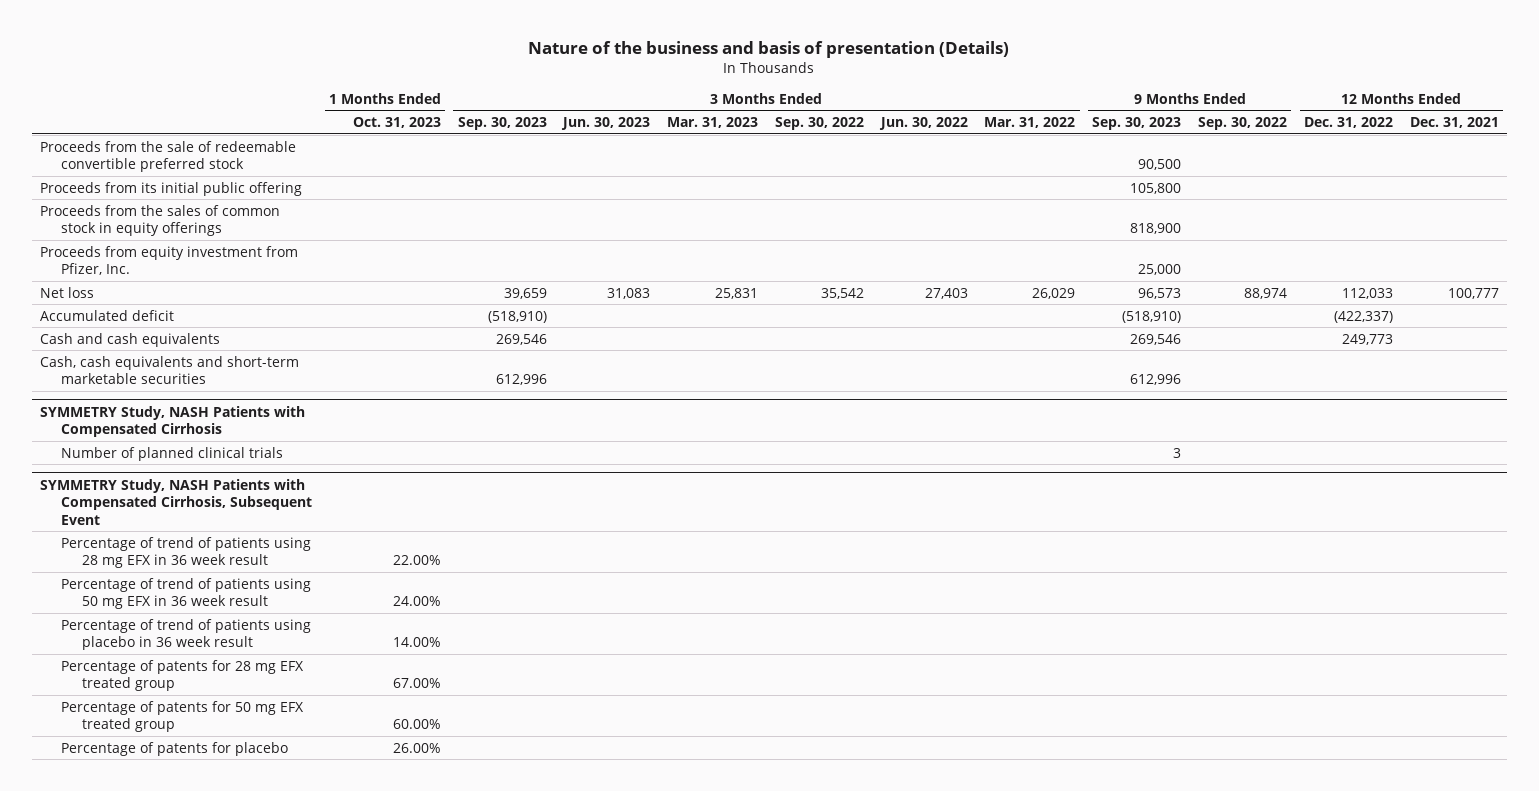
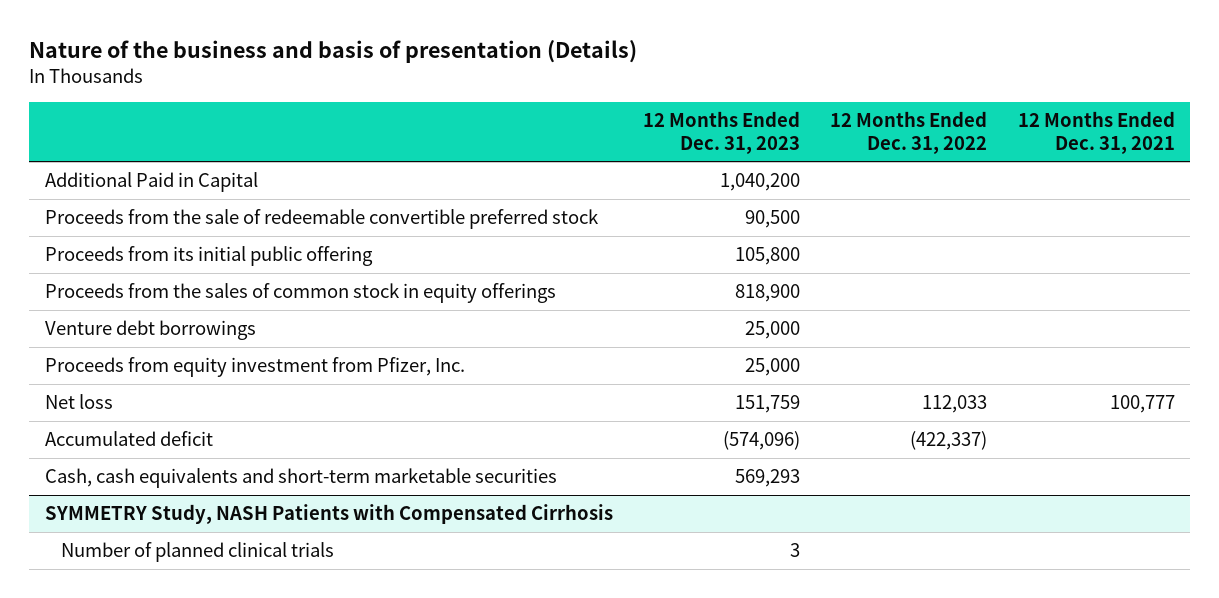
- | 1 Months Ended Oct. 31, 2023 | 3 Months Ended Sep. 30, 2023 | 3 Months Ended Jun. 30, 2023 | 3 Months Ended Mar. 31, 2023 | 3 Months Ended Sep. 30, 2022 | 3 Months Ended Jun. 30, 2022 | 3 Months Ended Mar. 31, 2022 | 9 Months Ended Sep. 30, 2023 | 9 Months Ended Sep. 30, 2022 | 12 Months Ended Dec. 31, 2022 | 12 Months Ended Dec. 31, 2021
+ | 12 Months Ended Dec. 31, 2023 | 12 Months Ended Dec. 31, 2022 | 12 Months Ended Dec. 31, 2021
+ Additional Paid in Capital | 1,040,200 | |
+ Venture debt borrowings | 25,000 | |
- Cash and cash equivalents | | 269,546 | | | | | | 269,546 | | 249,773 |
- SYMMETRY Study, NASH Patients with Compensated Cirrhosis, Subsequent Event
- Percentage of trend of patients using 28 mg EFX in 36 week result | 22.00% | | | | | | | | | |
- Percentage of trend of patients using 50 mg EFX in 36 week result | 24.00% | | | | | | | | | |
- Percentage of trend of patients using placebo in 36 week result | 14.00% | | | | | | | | | |
- Percentage of patents for 28 mg EFX treated group | 67.00% | | | | | | | | | |
- Percentage of patents for 50 mg EFX treated group | 60.00% | | | | | | | | | |
- Percentage of patents for placebo | 26.00% | | | | | | | | | |

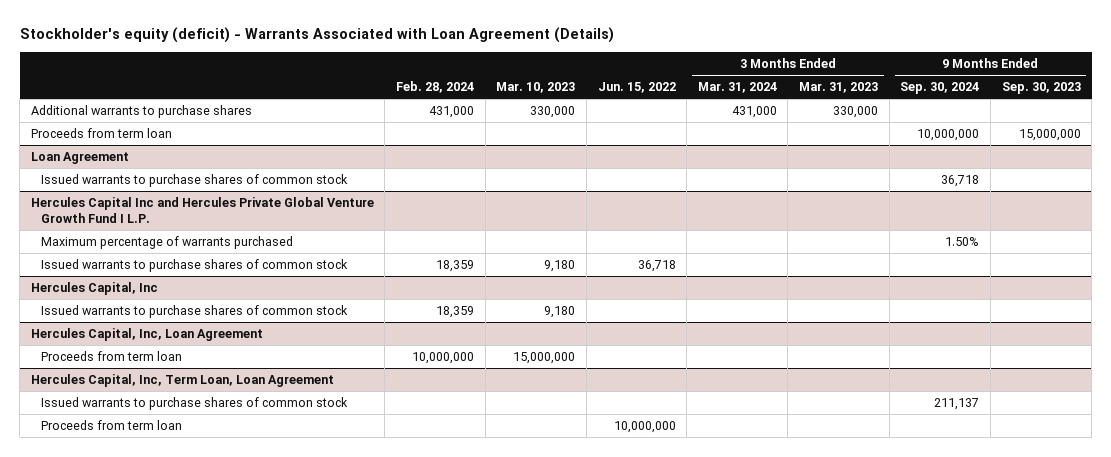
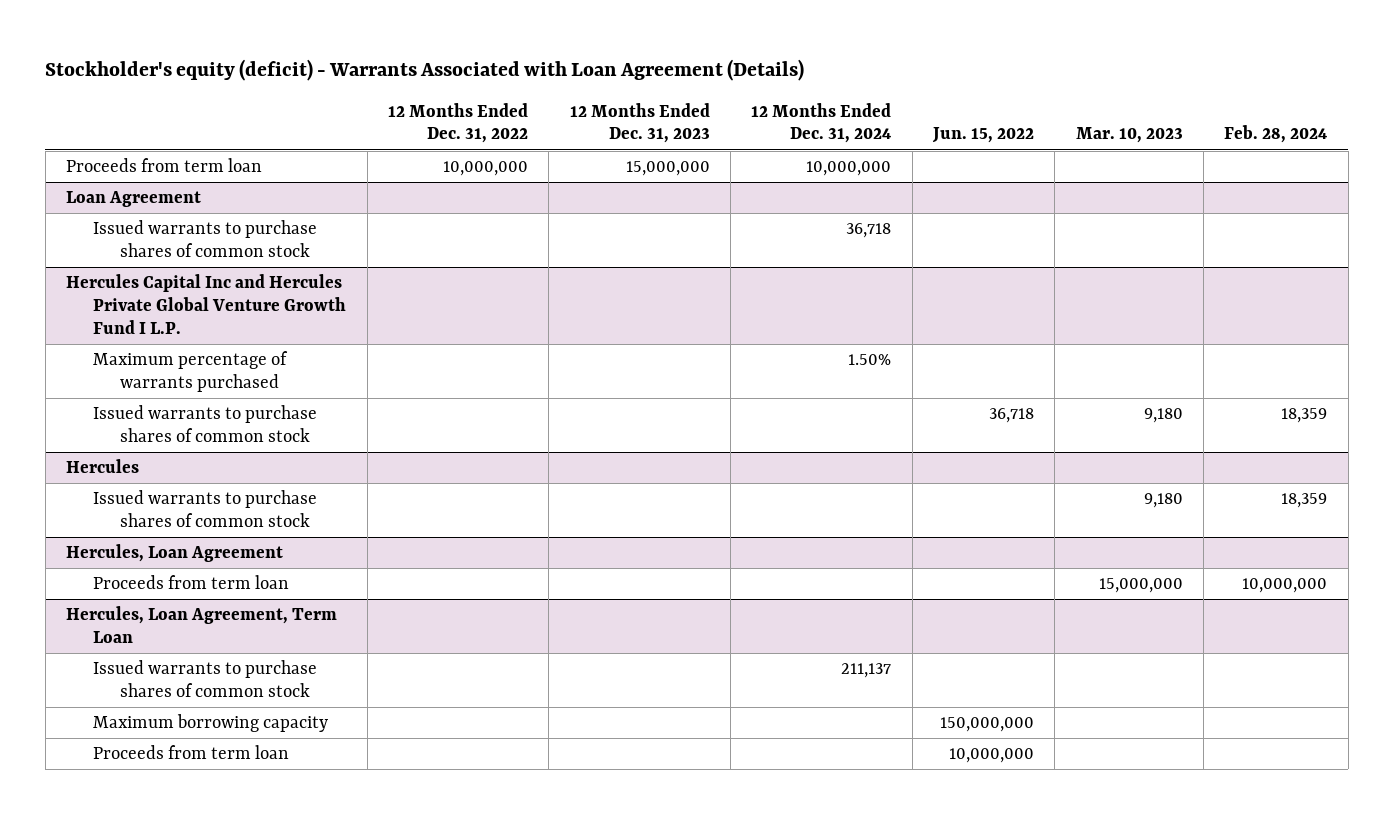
- | Feb. 28, 2024 | Mar. 10, 2023 | Jun. 15, 2022 | 3 Months Ended Mar. 31, 2024 | 3 Months Ended Mar. 31, 2023 | 9 Months Ended Sep. 30, 2024 | 9 Months Ended Sep. 30, 2023
+ | 12 Months Ended Dec. 31, 2022 | 12 Months Ended Dec. 31, 2023 | 12 Months Ended Dec. 31, 2024 | Jun. 15, 2022 | Mar. 10, 2023 | Feb. 28, 2024
- Additional warrants to purchase shares | 431,000 | 330,000 | | 431,000 | 330,000 | |
- Hercules Capital, Inc
+ Hercules
- Hercules Capital, Inc, Loan Agreement
+ Hercules, Loan Agreement
- Hercules Capital, Inc, Term Loan, Loan Agreement
+ Hercules, Loan Agreement, Term Loan
+ Maximum borrowing capacity | | | | 150,000,000 | |

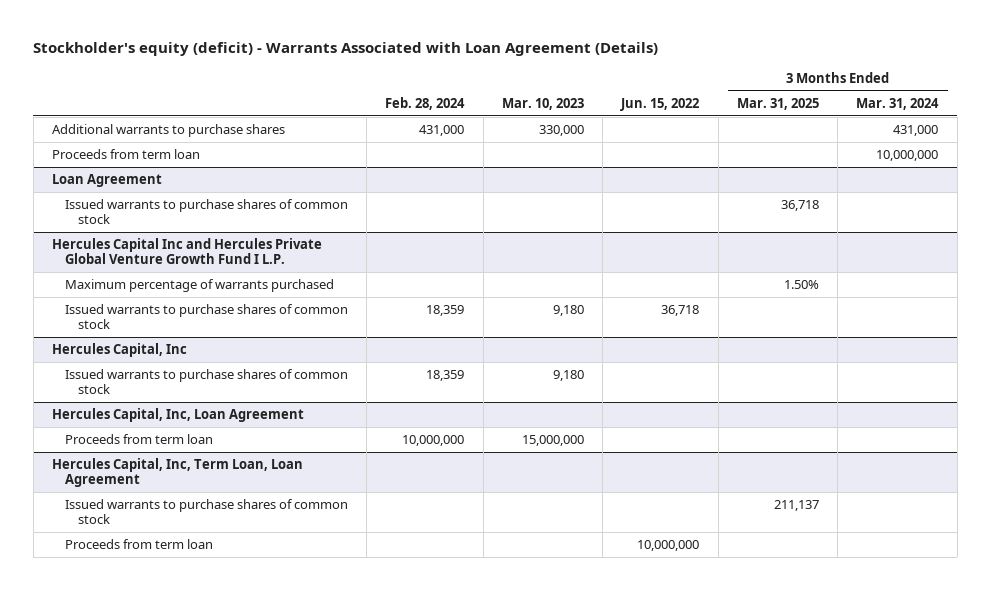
- | 12 Months Ended Dec. 31, 2022 | 12 Months Ended Dec. 31, 2023 | 12 Months Ended Dec. 31, 2024 | Jun. 15, 2022 | Mar. 10, 2023 | Feb. 28, 2024
+ | Feb. 28, 2024 | Mar. 10, 2023 | Jun. 15, 2022 | 3 Months Ended Mar. 31, 2025 | 3 Months Ended Mar. 31, 2024
+ Additional warrants to purchase shares | 431,000 | 330,000 | | | 431,000
- Hercules
+ Hercules Capital, Inc
- Hercules, Loan Agreement
+ Hercules Capital, Inc, Loan Agreement
- Hercules, Loan Agreement, Term Loan
+ Hercules Capital, Inc, Term Loan, Loan Agreement
- Maximum borrowing capacity | | | | 150,000,000 | |

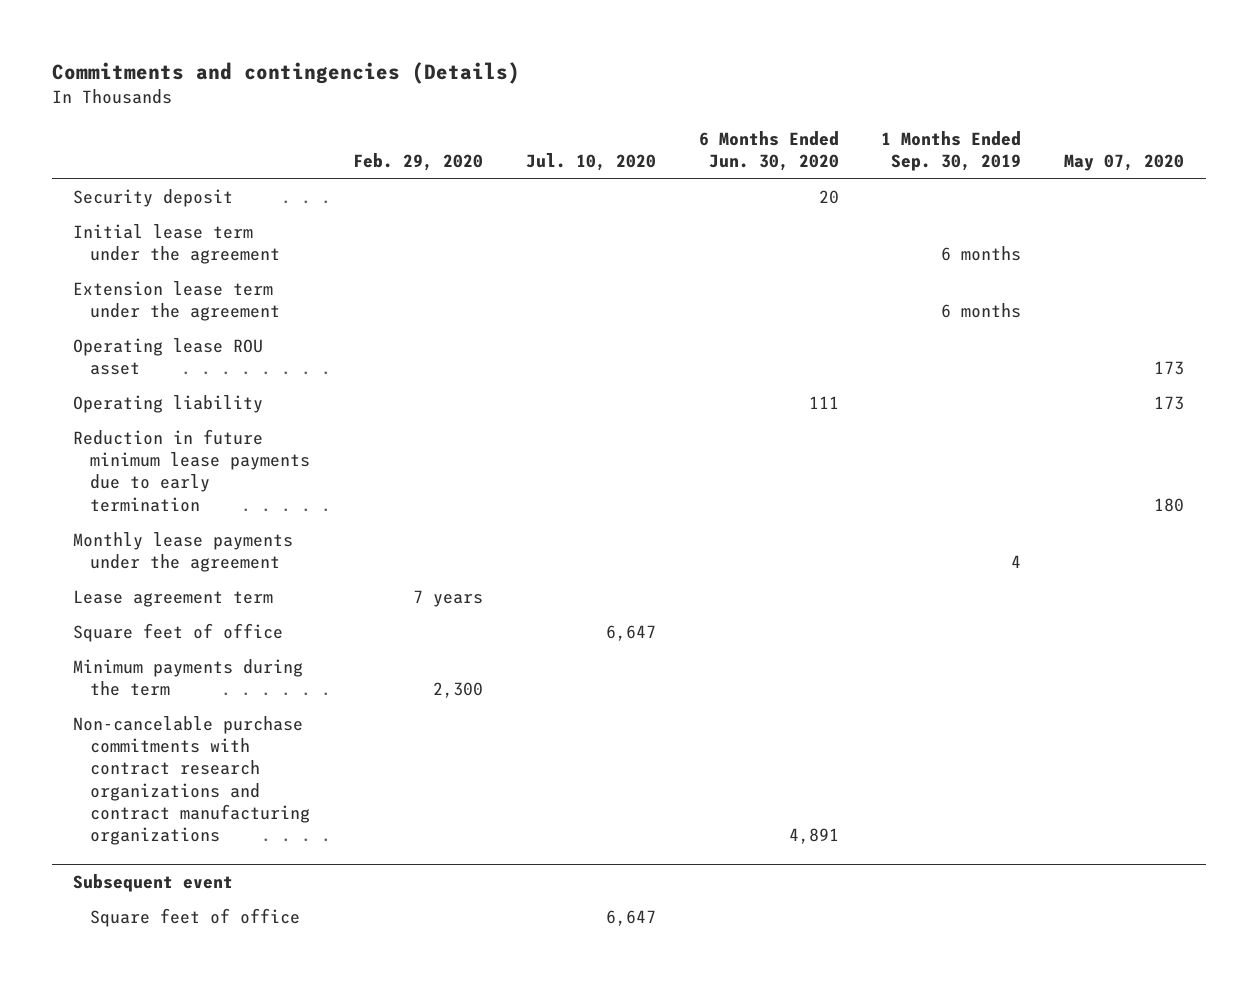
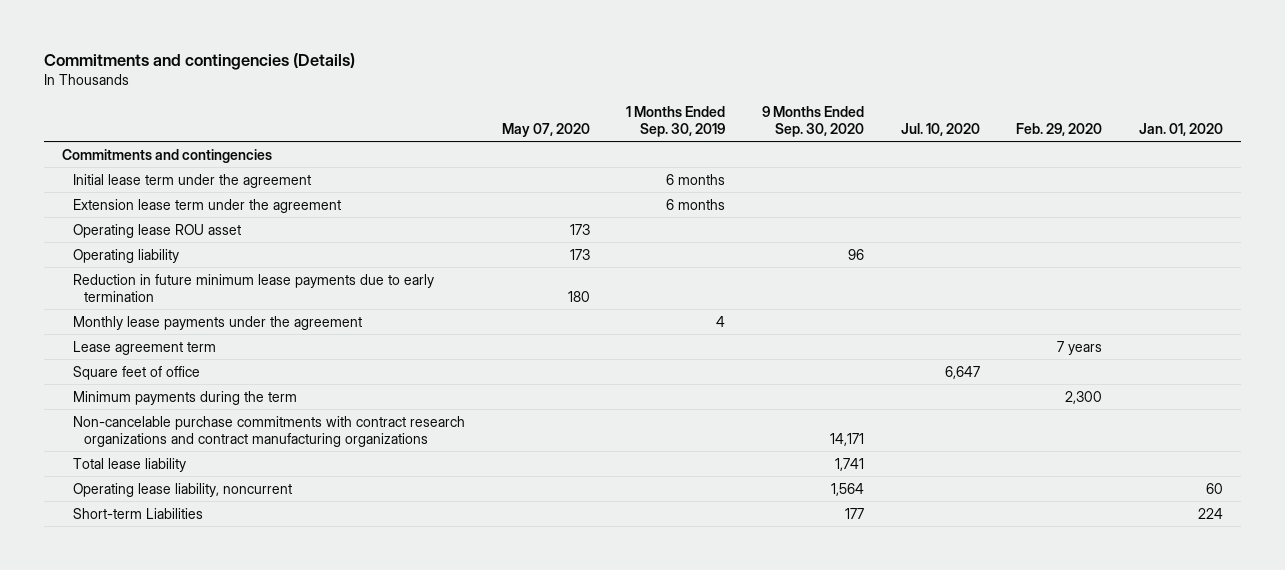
- | Feb. 29, 2020 | Jul. 10, 2020 | 6 Months Ended Jun. 30, 2020 | 1 Months Ended Sep. 30, 2019 | May 07, 2020
+ | May 07, 2020 | 1 Months Ended Sep. 30, 2019 | 9 Months Ended Sep. 30, 2020 | Jul. 10, 2020 | Feb. 29, 2020 | Jan. 01, 2020
- Security deposit | | | 20 | |
+ Commitments and contingencies
- Subsequent event
- Square feet of office | | 6,647 | | |
+ Total lease liability | | | 1,741 | | |
+ Operating lease liability, noncurrent | | | 1,564 | | | 60
+ Short-term Liabilities | | | 177 | | | 224

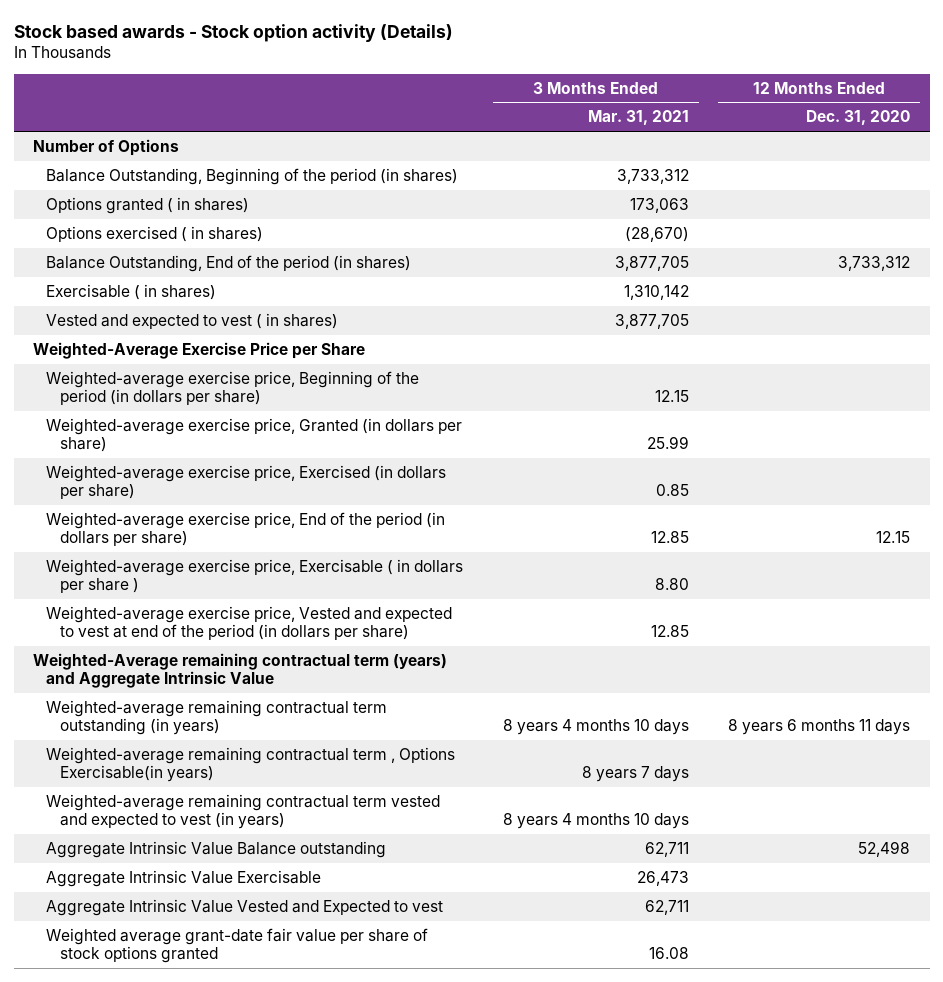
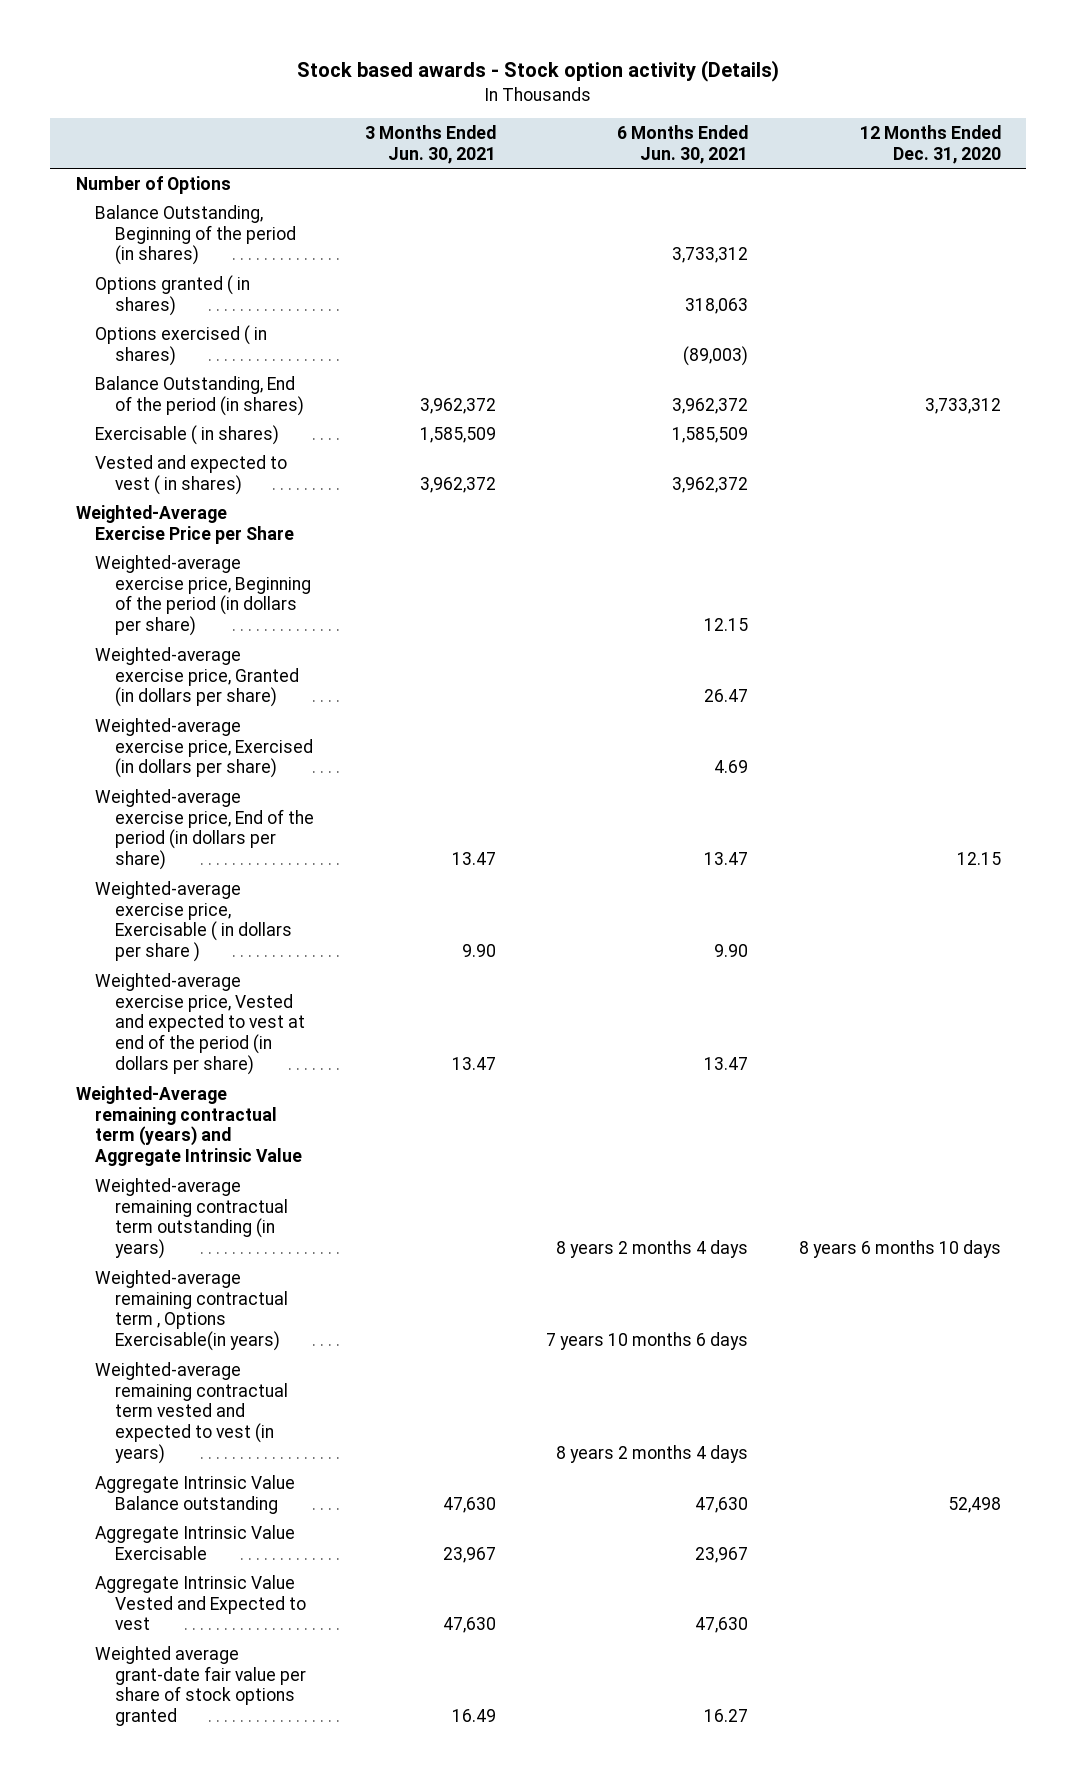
- | 3 Months Ended Mar. 31, 2021 | 12 Months Ended Dec. 31, 2020
+ | 3 Months Ended Jun. 30, 2021 | 6 Months Ended Jun. 30, 2021 | 12 Months Ended Dec. 31, 2020
- Weighted-average remaining contractual term outstanding (in years) | 8 years 4 months 10 days | 8 years 6 months 11 days
+ Weighted-average remaining contractual term outstanding (in years) | | 8 years 2 months 4 days | 8 years 6 months 10 days

